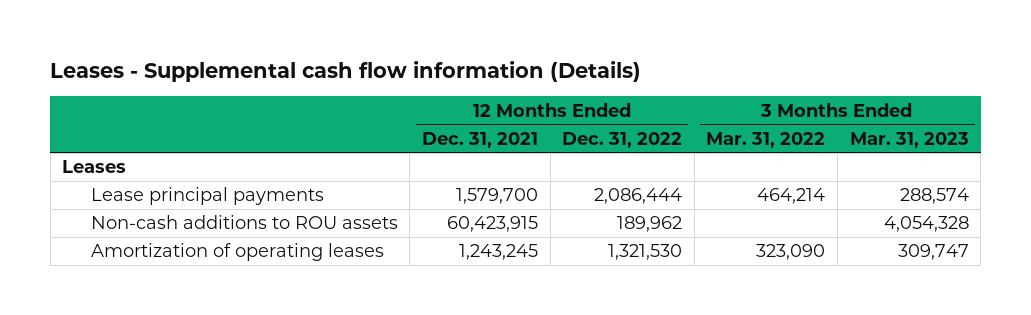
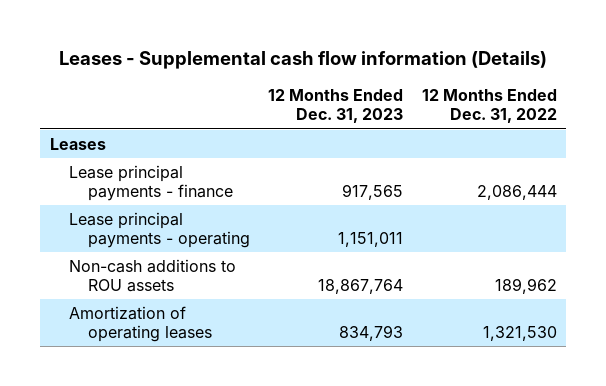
- | 12 Months Ended Dec. 31, 2021 | 12 Months Ended Dec. 31, 2022 | 3 Months Ended Mar. 31, 2022 | 3 Months Ended Mar. 31, 2023
+ | 12 Months Ended Dec. 31, 2023 | 12 Months Ended Dec. 31, 2022
- Lease principal payments | 1,579,700 | 2,086,444 | 464,214 | 288,574
+ Lease principal payments - finance | 917,565 | 2,086,444
+ Lease principal payments - operating | 1,151,011 |

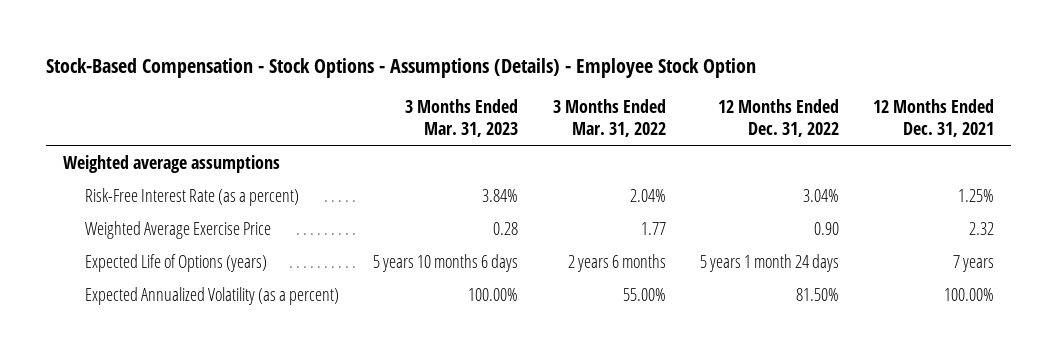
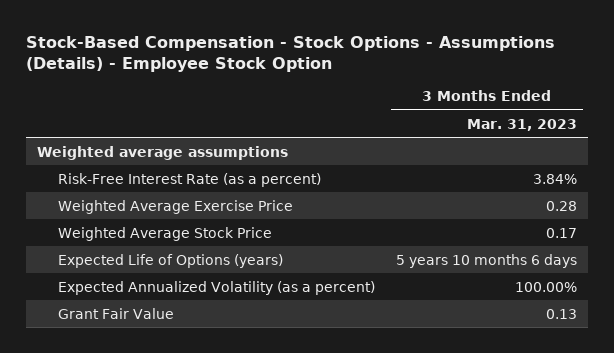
- | 3 Months Ended Mar. 31, 2023 | 3 Months Ended Mar. 31, 2022 | 12 Months Ended Dec. 31, 2022 | 12 Months Ended Dec. 31, 2021
+ | 3 Months Ended Mar. 31, 2023
+ Weighted Average Stock Price | 0.17
+ Grant Fair Value | 0.13

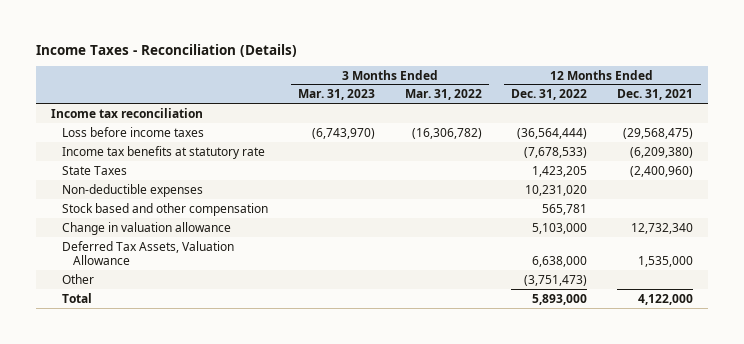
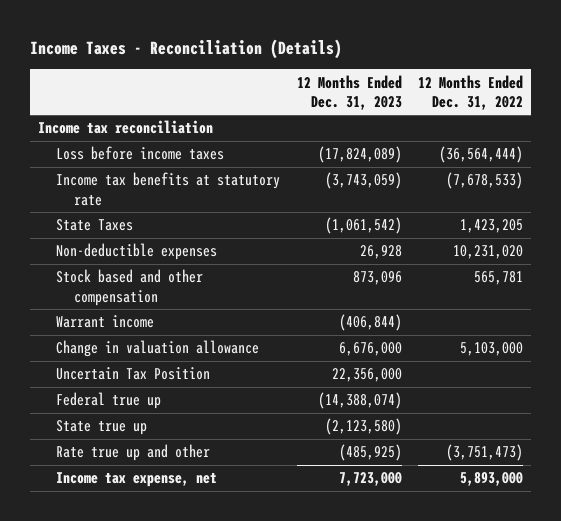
- | 3 Months Ended Mar. 31, 2023 | 3 Months Ended Mar. 31, 2022 | 12 Months Ended Dec. 31, 2022 | 12 Months Ended Dec. 31, 2021
+ | 12 Months Ended Dec. 31, 2023 | 12 Months Ended Dec. 31, 2022
+ Warrant income | (406,844) |
- Deferred Tax Assets, Valuation Allowance | | | 6,638,000 | 1,535,000
- Other | | | (3,751,473) |
- Total | | | 5,893,000 | 4,122,000
+ Uncertain Tax Position | 22,356,000 |
+ Federal true up | (14,388,074) |
+ State true up | (2,123,580) |
+ Rate true up and other | (485,925) | (3,751,473)
+ Income tax expense, net | 7,723,000 | 5,893,000

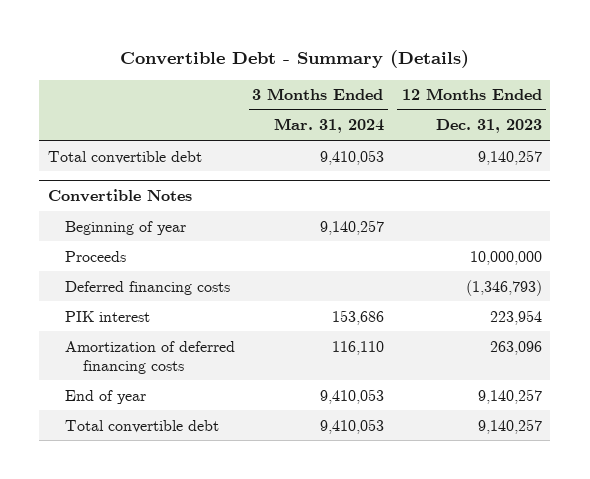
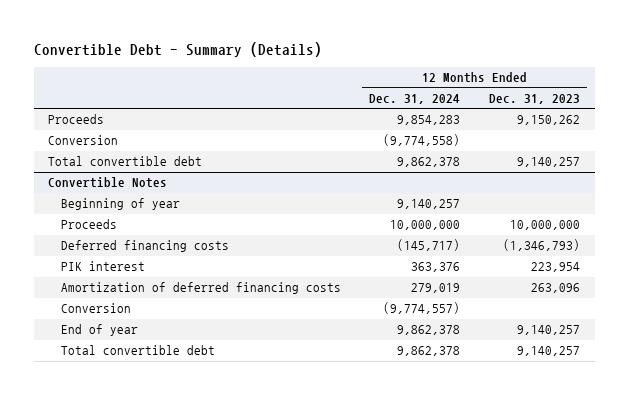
- | 3 Months Ended Mar. 31, 2024 | 12 Months Ended Dec. 31, 2023
+ | 12 Months Ended Dec. 31, 2024 | 12 Months Ended Dec. 31, 2023
+ Proceeds | 9,854,283 | 9,150,262
+ Conversion | (9,774,558) |
@ Convertible Notes
+ Conversion | (9,774,557) |

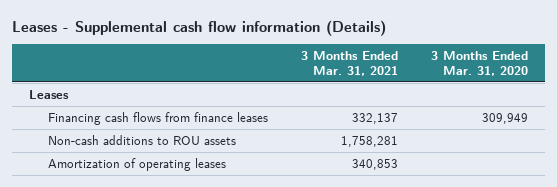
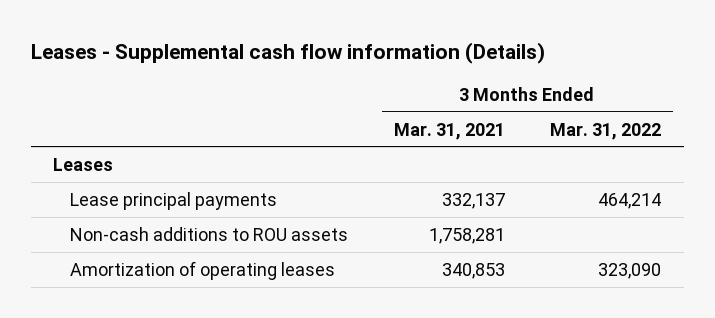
- | 3 Months Ended Mar. 31, 2021 | 3 Months Ended Mar. 31, 2020
+ | 3 Months Ended Mar. 31, 2021 | 3 Months Ended Mar. 31, 2022
- Financing cash flows from finance leases | 332,137 | 309,949
+ Lease principal payments | 332,137 | 464,214

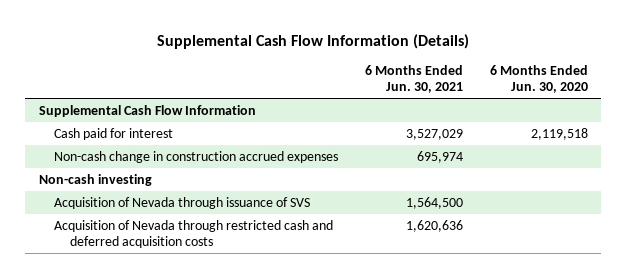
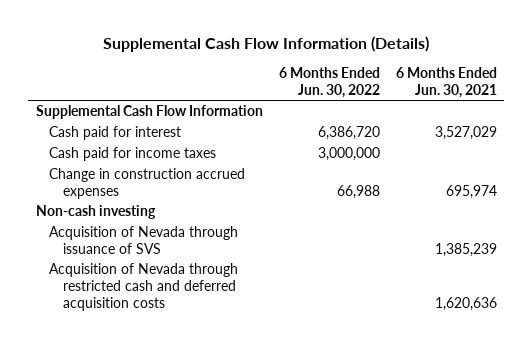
- | 6 Months Ended Jun. 30, 2021 | 6 Months Ended Jun. 30, 2020
+ | 6 Months Ended Jun. 30, 2022 | 6 Months Ended Jun. 30, 2021
- Non-cash change in construction accrued expenses | 695,974 |
+ Cash paid for income taxes | 3,000,000 |
+ Change in construction accrued expenses | 66,988 | 695,974
- Acquisition of Nevada through issuance of SVS | 1,564,500 |
+ Acquisition of Nevada through issuance of SVS | | 1,385,239

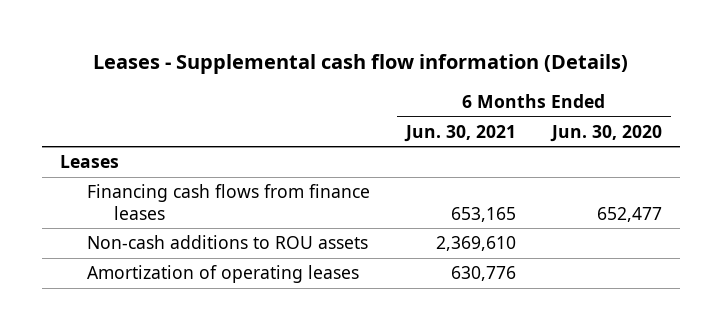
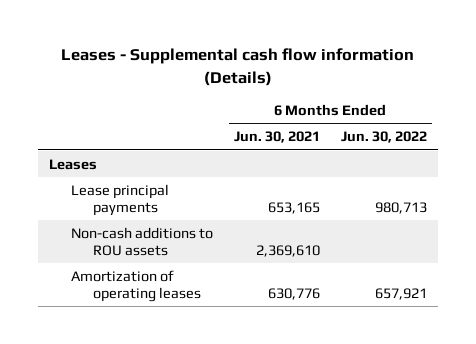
- | 6 Months Ended Jun. 30, 2021 | 6 Months Ended Jun. 30, 2020
+ | 6 Months Ended Jun. 30, 2021 | 6 Months Ended Jun. 30, 2022
- Financing cash flows from finance leases | 653,165 | 652,477
+ Lease principal payments | 653,165 | 980,713

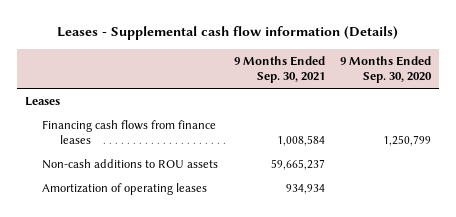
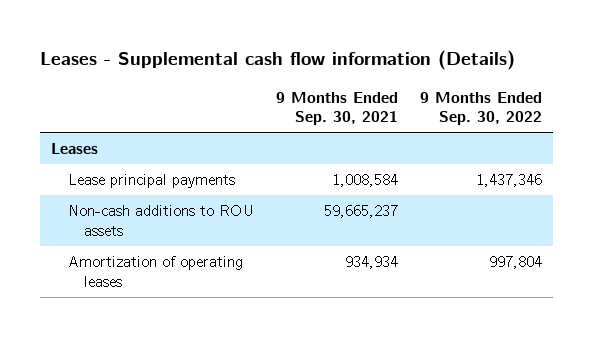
- | 9 Months Ended Sep. 30, 2021 | 9 Months Ended Sep. 30, 2020
+ | 9 Months Ended Sep. 30, 2021 | 9 Months Ended Sep. 30, 2022
- Financing cash flows from finance leases | 1,008,584 | 1,250,799
+ Lease principal payments | 1,008,584 | 1,437,346

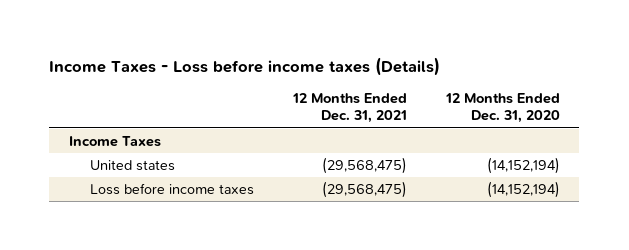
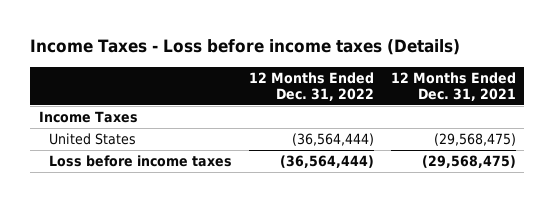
- | 12 Months Ended Dec. 31, 2021 | 12 Months Ended Dec. 31, 2020
+ | 12 Months Ended Dec. 31, 2022 | 12 Months Ended Dec. 31, 2021
- United states | (29,568,475) | (14,152,194)
+ United States | (36,564,444) | (29,568,475)

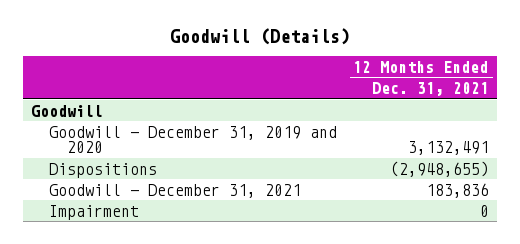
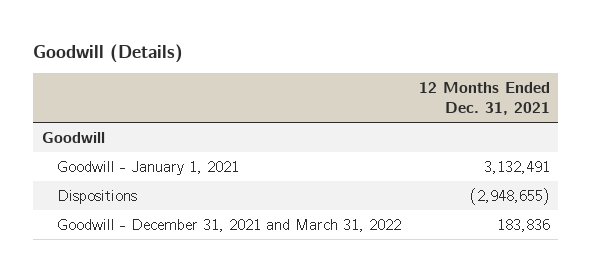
- Goodwill - December 31, 2019 and 2020 | 3,132,491
+ Goodwill - January 1, 2021 | 3,132,491
- Goodwill - December 31, 2021 | 183,836
- Impairment | 0
+ Goodwill - December 31, 2021 and March 31, 2022 | 183,836

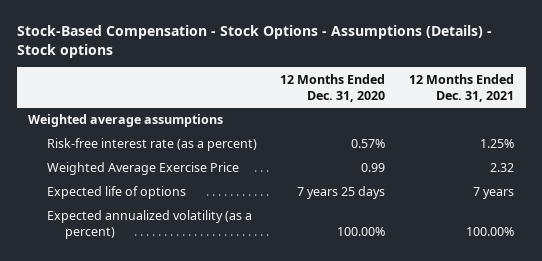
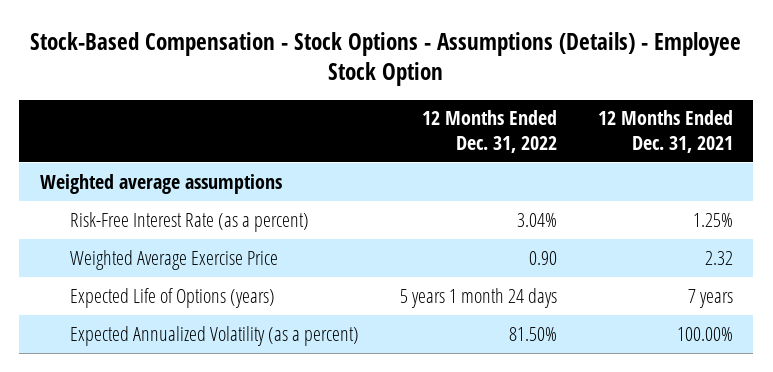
- Stock-Based Compensation - Stock Options - Assumptions (Details) - Stock options
+ Stock-Based Compensation - Stock Options - Assumptions (Details) - Employee Stock Option
- | 12 Months Ended Dec. 31, 2020 | 12 Months Ended Dec. 31, 2021
+ | 12 Months Ended Dec. 31, 2022 | 12 Months Ended Dec. 31, 2021
- Risk-free interest rate (as a percent) | 0.57% | 1.25%
+ Risk-Free Interest Rate (as a percent) | 3.04% | 1.25%
- Expected life of options | 7 years 25 days | 7 years
- Expected annualized volatility (as a percent) | 100.00% | 100.00%
+ Expected Life of Options (years) | 5 years 1 month 24 days | 7 years
+ Expected Annualized Volatility (as a percent) | 81.50% | 100.00%

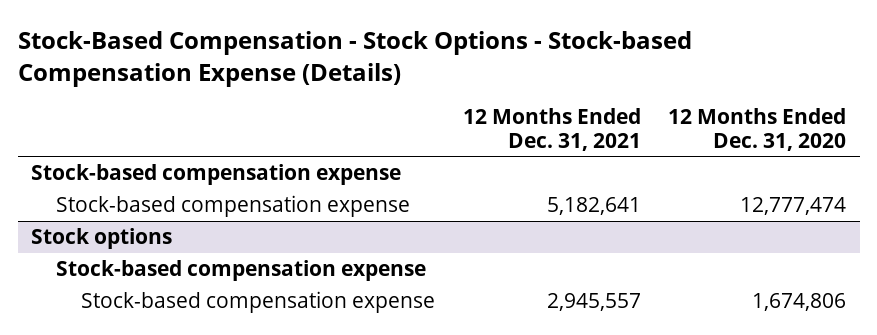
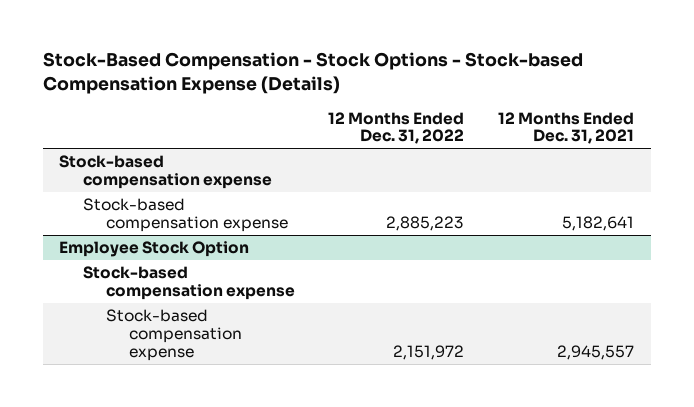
- | 12 Months Ended Dec. 31, 2021 | 12 Months Ended Dec. 31, 2020
+ | 12 Months Ended Dec. 31, 2022 | 12 Months Ended Dec. 31, 2021
- Stock options
+ Employee Stock Option

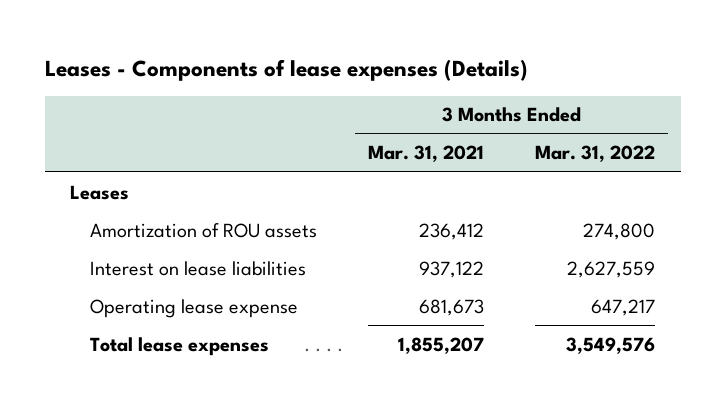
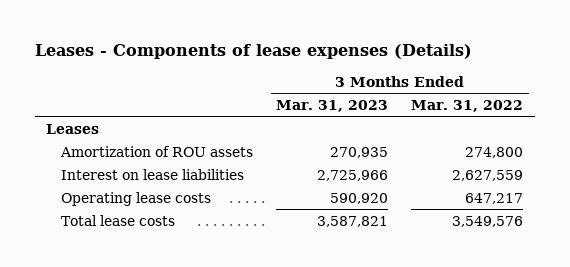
- | 3 Months Ended Mar. 31, 2021 | 3 Months Ended Mar. 31, 2022
+ | 3 Months Ended Mar. 31, 2023 | 3 Months Ended Mar. 31, 2022
- Operating lease expense | 681,673 | 647,217
- Total lease expenses | 1,855,207 | 3,549,576
+ Operating lease costs | 590,920 | 647,217
+ Total lease costs | 3,587,821 | 3,549,576

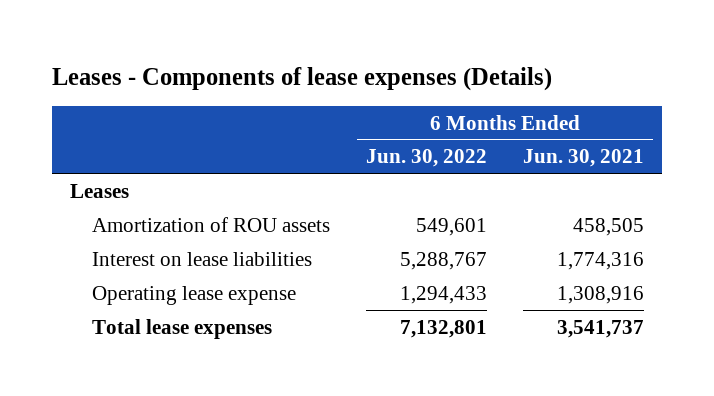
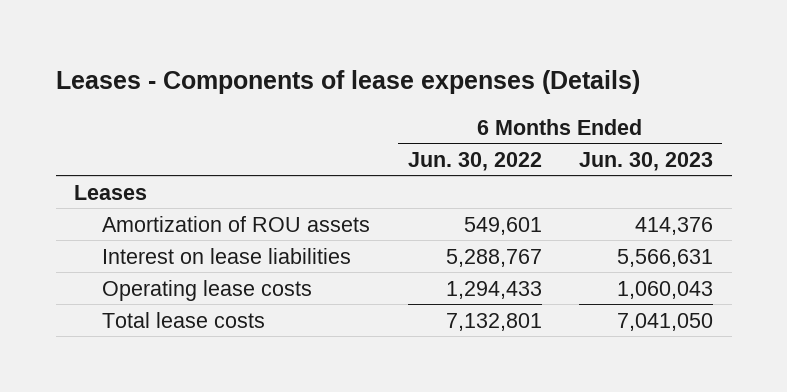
- | 6 Months Ended Jun. 30, 2022 | 6 Months Ended Jun. 30, 2021
+ | 6 Months Ended Jun. 30, 2022 | 6 Months Ended Jun. 30, 2023
- Operating lease expense | 1,294,433 | 1,308,916
- Total lease expenses | 7,132,801 | 3,541,737
+ Operating lease costs | 1,294,433 | 1,060,043
+ Total lease costs | 7,132,801 | 7,041,050

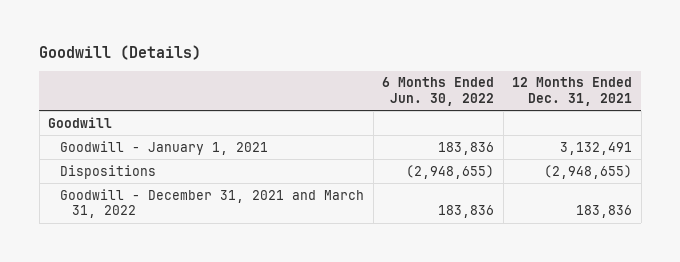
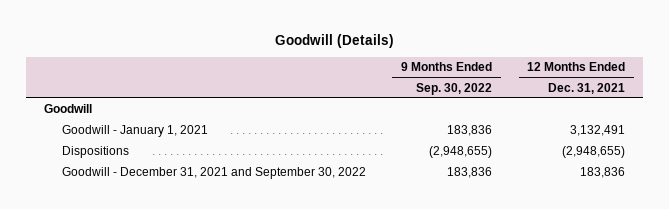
- | 6 Months Ended Jun. 30, 2022 | 12 Months Ended Dec. 31, 2021
+ | 9 Months Ended Sep. 30, 2022 | 12 Months Ended Dec. 31, 2021
- Goodwill - December 31, 2021 and March 31, 2022 | 183,836 | 183,836
+ Goodwill - December 31, 2021 and September 30, 2022 | 183,836 | 183,836

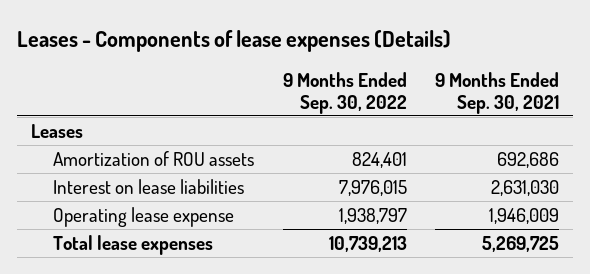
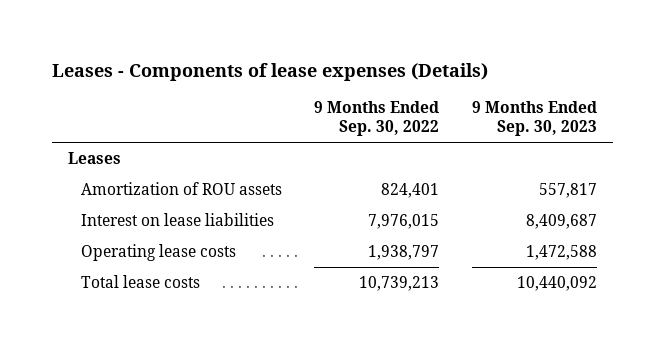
- | 9 Months Ended Sep. 30, 2022 | 9 Months Ended Sep. 30, 2021
+ | 9 Months Ended Sep. 30, 2022 | 9 Months Ended Sep. 30, 2023
- Operating lease expense | 1,938,797 | 1,946,009
- Total lease expenses | 10,739,213 | 5,269,725
+ Operating lease costs | 1,938,797 | 1,472,588
+ Total lease costs | 10,739,213 | 10,440,092

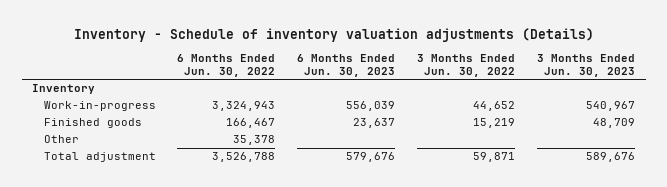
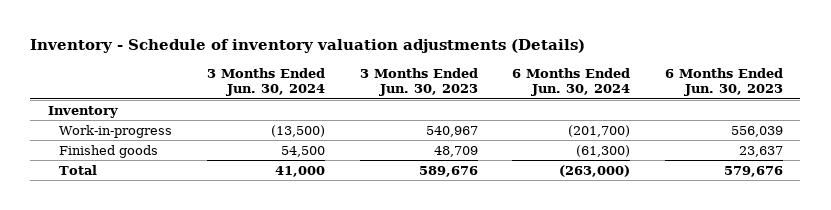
- | 6 Months Ended Jun. 30, 2022 | 6 Months Ended Jun. 30, 2023 | 3 Months Ended Jun. 30, 2022 | 3 Months Ended Jun. 30, 2023
+ | 3 Months Ended Jun. 30, 2024 | 3 Months Ended Jun. 30, 2023 | 6 Months Ended Jun. 30, 2024 | 6 Months Ended Jun. 30, 2023
- Other | 35,378 | | |
- Total adjustment | 3,526,788 | 579,676 | 59,871 | 589,676
+ Total | 41,000 | 589,676 | (263,000) | 579,676

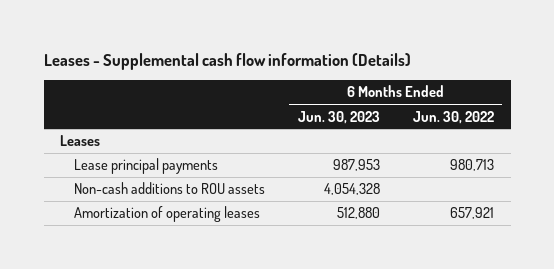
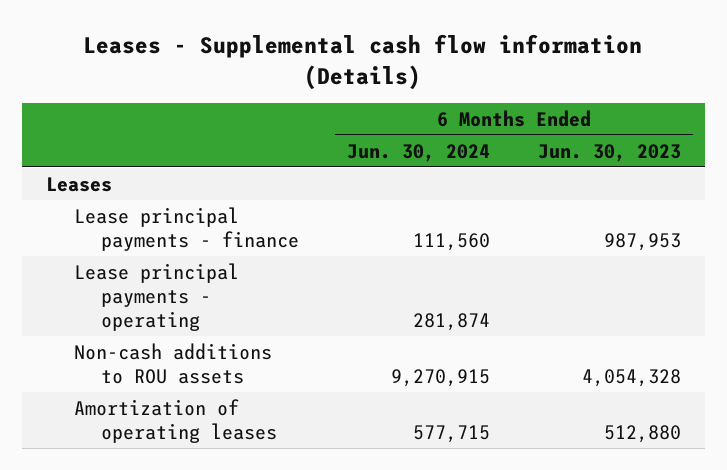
- | 6 Months Ended Jun. 30, 2023 | 6 Months Ended Jun. 30, 2022
+ | 6 Months Ended Jun. 30, 2024 | 6 Months Ended Jun. 30, 2023
- Lease principal payments | 987,953 | 980,713
+ Lease principal payments - finance | 111,560 | 987,953
+ Lease principal payments - operating | 281,874 |

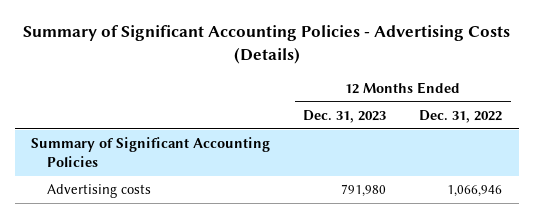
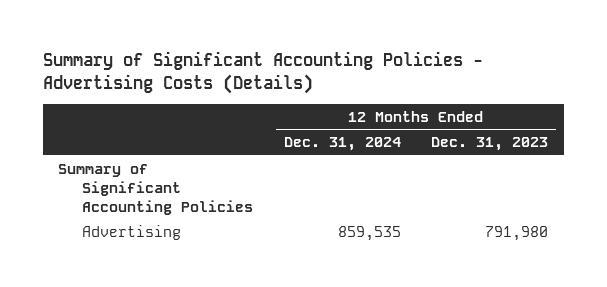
- | 12 Months Ended Dec. 31, 2023 | 12 Months Ended Dec. 31, 2022
+ | 12 Months Ended Dec. 31, 2024 | 12 Months Ended Dec. 31, 2023
- Advertising costs | 791,980 | 1,066,946
+ Advertising | 859,535 | 791,980

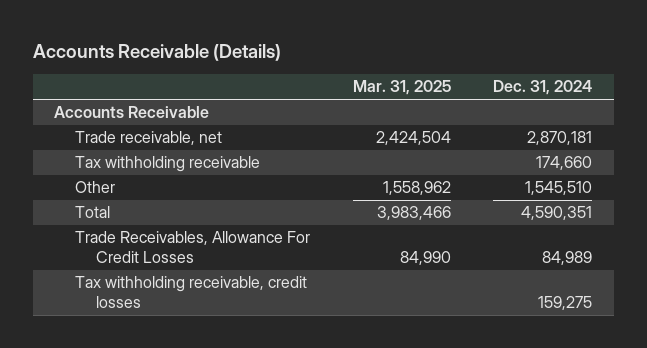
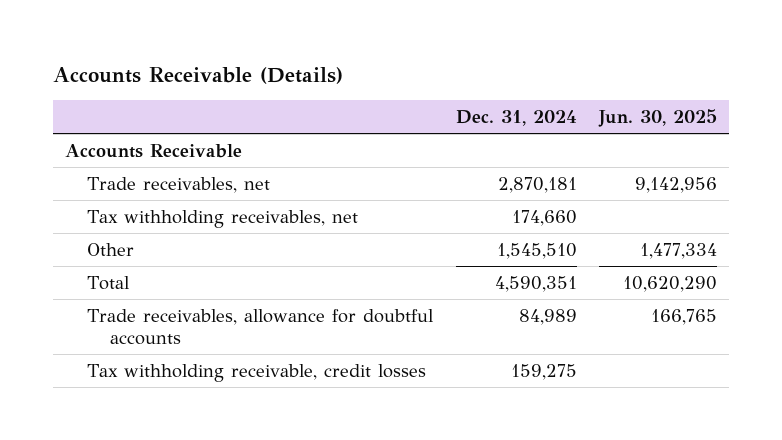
- | Mar. 31, 2025 | Dec. 31, 2024
+ | Dec. 31, 2024 | Jun. 30, 2025
- Trade receivable, net | 2,424,504 | 2,870,181
- Tax withholding receivable | | 174,660
+ Trade receivables, net | 2,870,181 | 9,142,956
+ Tax withholding receivables, net | 174,660 |
- Trade Receivables, Allowance For Credit Losses | 84,990 | 84,989
+ Trade receivables, allowance for doubtful accounts | 84,989 | 166,765

